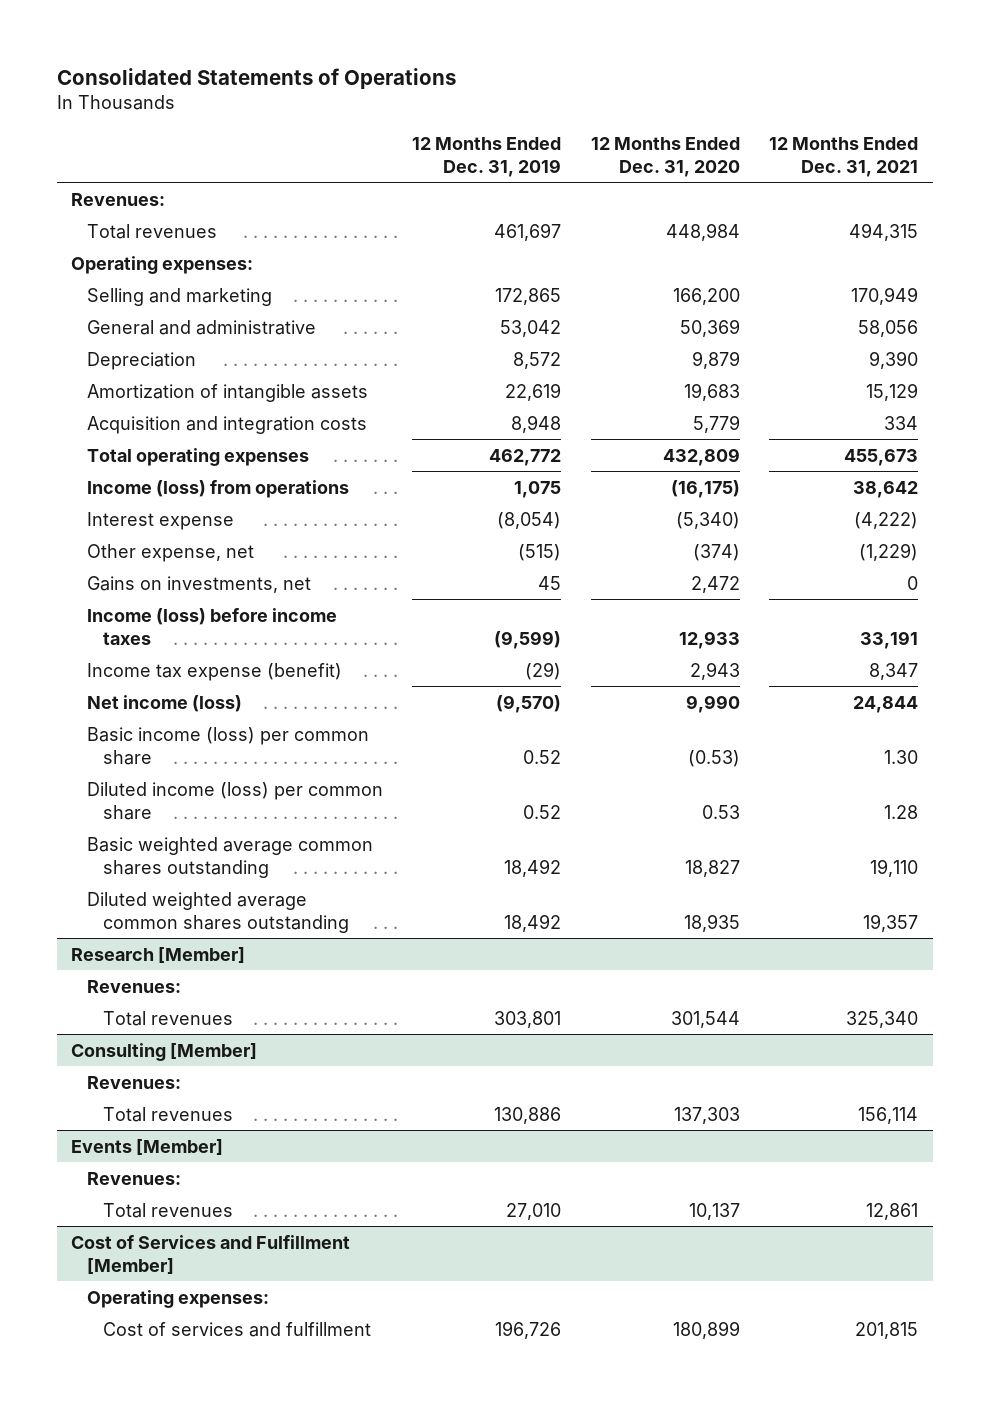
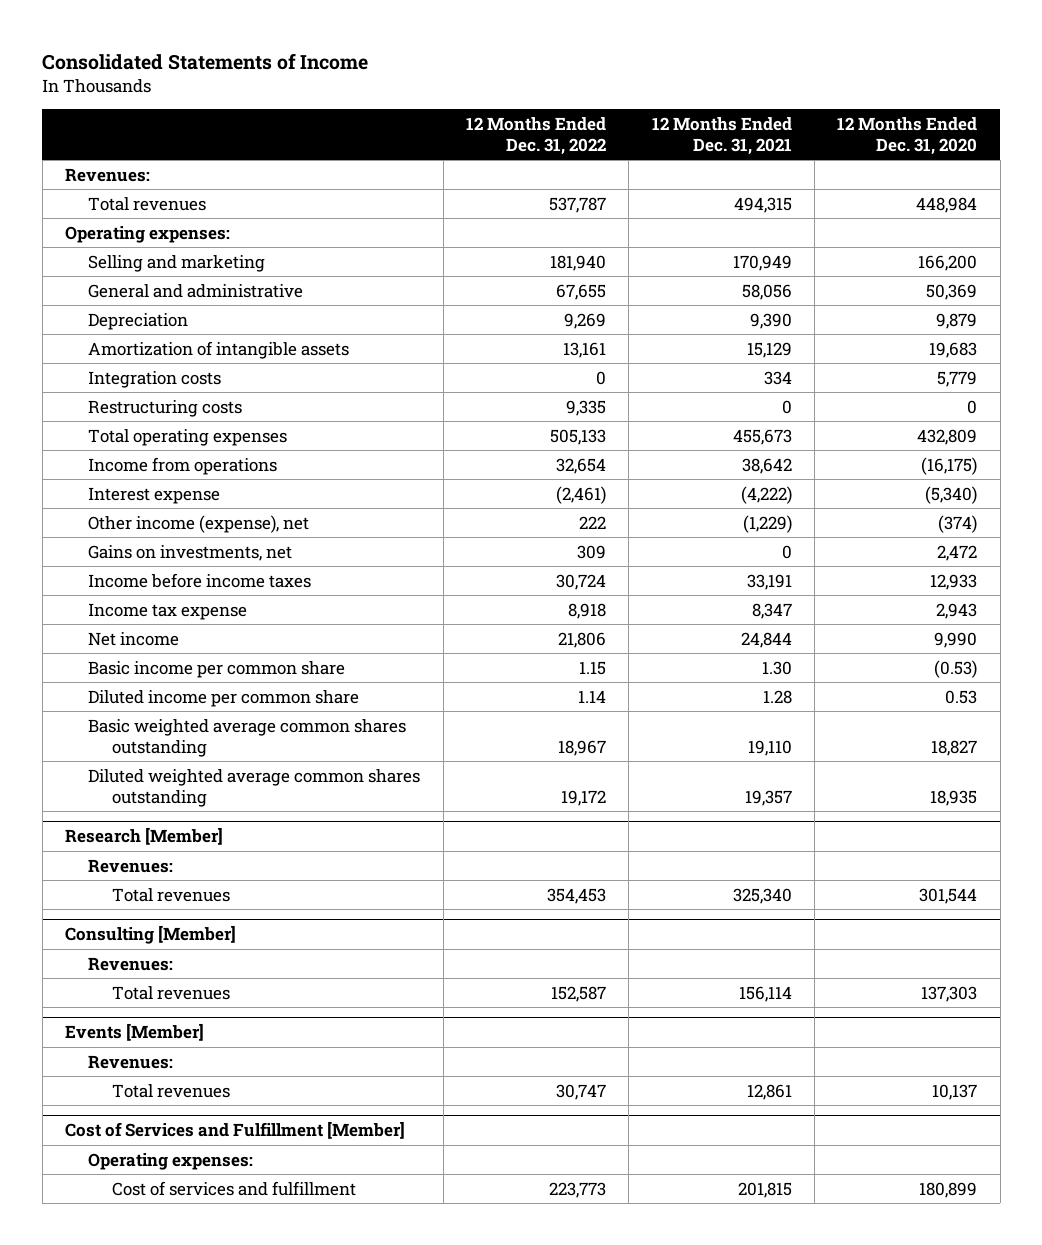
- Consolidated Statements of Operations
+ Consolidated Statements of Income
- | 12 Months Ended Dec. 31, 2019 | 12 Months Ended Dec. 31, 2020 | 12 Months Ended Dec. 31, 2021
+ | 12 Months Ended Dec. 31, 2022 | 12 Months Ended Dec. 31, 2021 | 12 Months Ended Dec. 31, 2020
- Acquisition and integration costs | 8,948 | 5,779 | 334
+ Integration costs | 0 | 334 | 5,779
+ Restructuring costs | 9,335 | 0 | 0
- Income (loss) from operations | 1,075 | (16,175) | 38,642
+ Income from operations | 32,654 | 38,642 | (16,175)
- Other expense, net | (515) | (374) | (1,229)
+ Other income (expense), net | 222 | (1,229) | (374)
- Income (loss) before income taxes | (9,599) | 12,933 | 33,191
- Income tax expense (benefit) | (29) | 2,943 | 8,347
- Net income (loss) | (9,570) | 9,990 | 24,844
- Basic income (loss) per common share | 0.52 | (0.53) | 1.30
- Diluted income (loss) per common share | 0.52 | 0.53 | 1.28
+ Income before income taxes | 30,724 | 33,191 | 12,933
+ Income tax expense | 8,918 | 8,347 | 2,943
+ Net income | 21,806 | 24,844 | 9,990
+ Basic income per common share | 1.15 | 1.30 | (0.53)
+ Diluted income per common share | 1.14 | 1.28 | 0.53

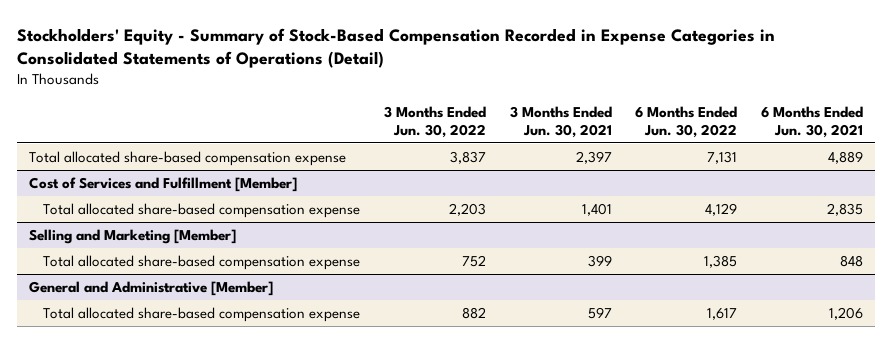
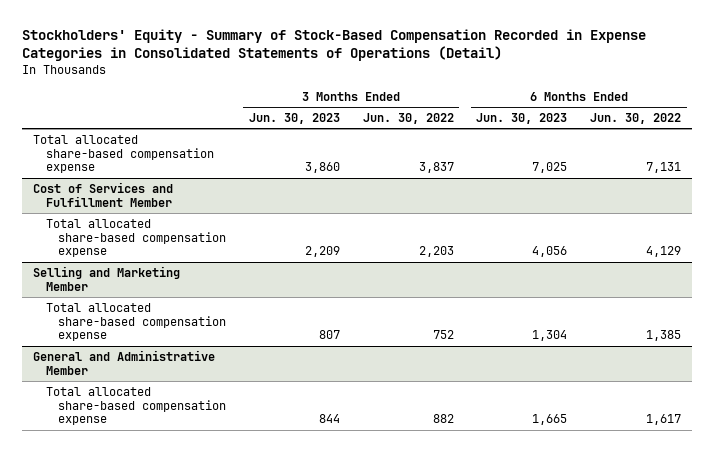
- | 3 Months Ended Jun. 30, 2022 | 3 Months Ended Jun. 30, 2021 | 6 Months Ended Jun. 30, 2022 | 6 Months Ended Jun. 30, 2021
+ | 3 Months Ended Jun. 30, 2023 | 3 Months Ended Jun. 30, 2022 | 6 Months Ended Jun. 30, 2023 | 6 Months Ended Jun. 30, 2022
- Cost of Services and Fulfillment [Member]
+ Cost of Services and Fulfillment Member
- Selling and Marketing [Member]
+ Selling and Marketing Member
- General and Administrative [Member]
+ General and Administrative Member

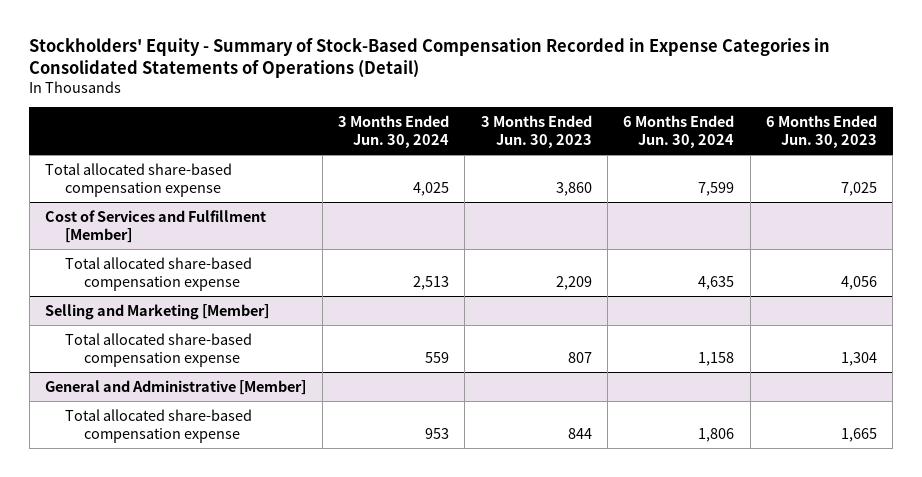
- | 3 Months Ended Jun. 30, 2023 | 3 Months Ended Jun. 30, 2022 | 6 Months Ended Jun. 30, 2023 | 6 Months Ended Jun. 30, 2022
+ | 3 Months Ended Jun. 30, 2024 | 3 Months Ended Jun. 30, 2023 | 6 Months Ended Jun. 30, 2024 | 6 Months Ended Jun. 30, 2023
- Cost of Services and Fulfillment Member
+ Cost of Services and Fulfillment [Member]
- Selling and Marketing Member
+ Selling and Marketing [Member]
- General and Administrative Member
+ General and Administrative [Member]

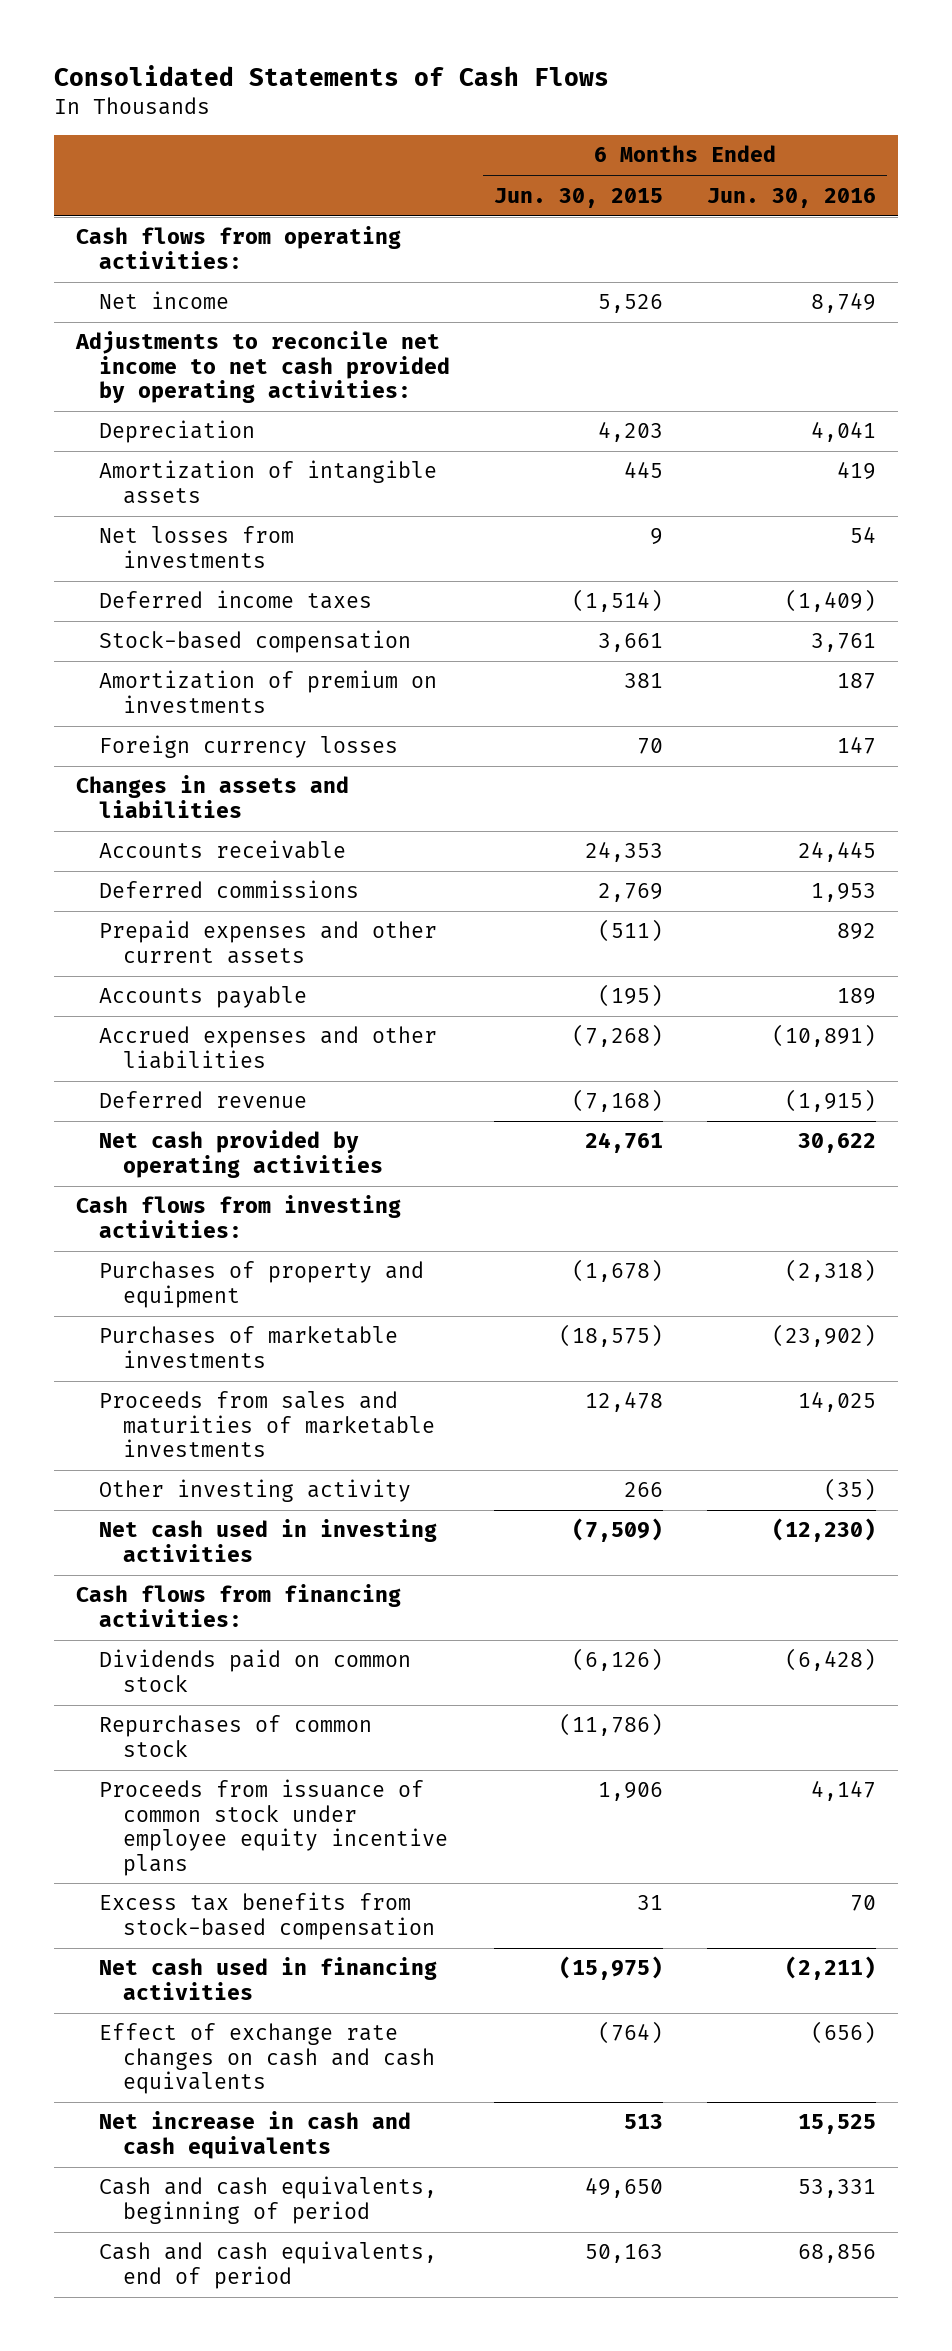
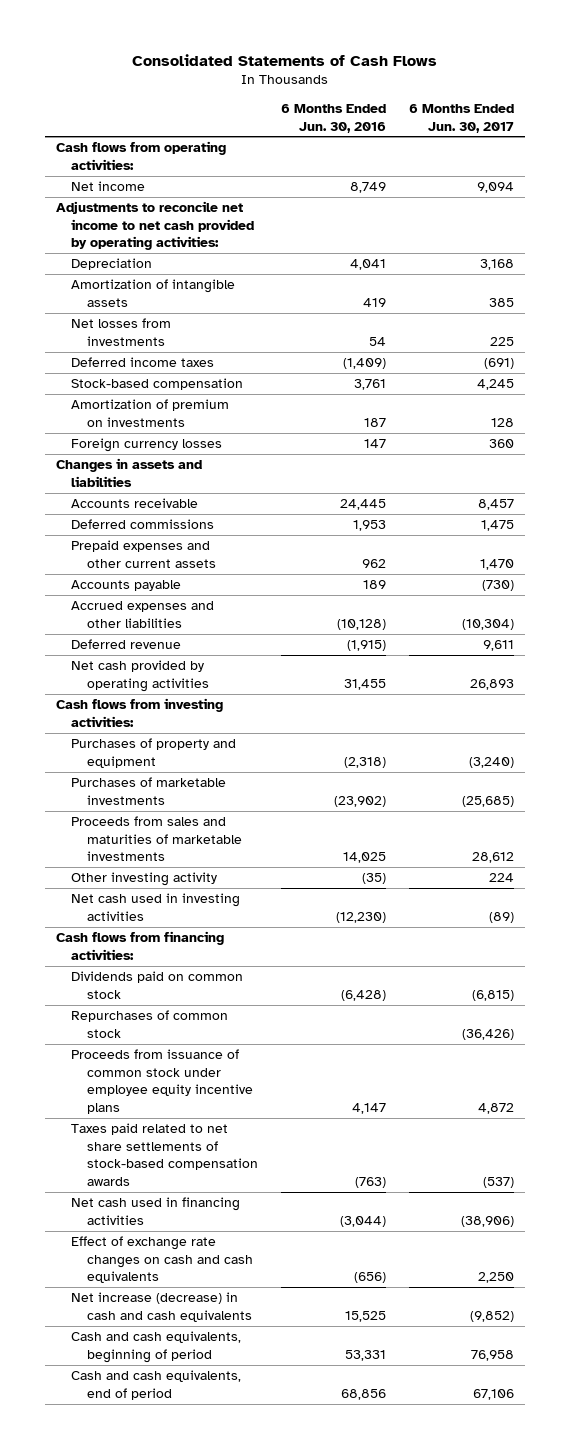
- | 6 Months Ended Jun. 30, 2015 | 6 Months Ended Jun. 30, 2016
+ | 6 Months Ended Jun. 30, 2016 | 6 Months Ended Jun. 30, 2017
- Prepaid expenses and other current assets | (511) | 892
+ Prepaid expenses and other current assets | 962 | 1,470
- Accrued expenses and other liabilities | (7,268) | (10,891)
+ Accrued expenses and other liabilities | (10,128) | (10,304)
- Net cash provided by operating activities | 24,761 | 30,622
+ Net cash provided by operating activities | 31,455 | 26,893
- Excess tax benefits from stock-based compensation | 31 | 70
- Net cash used in financing activities | (15,975) | (2,211)
+ Taxes paid related to net share settlements of stock-based compensation awards | (763) | (537)
+ Net cash used in financing activities | (3,044) | (38,906)
- Net increase in cash and cash equivalents | 513 | 15,525
+ Net increase (decrease) in cash and cash equivalents | 15,525 | (9,852)

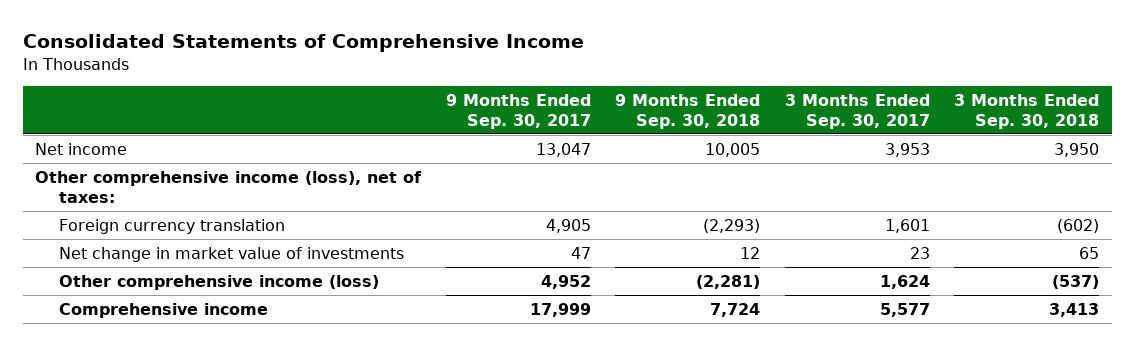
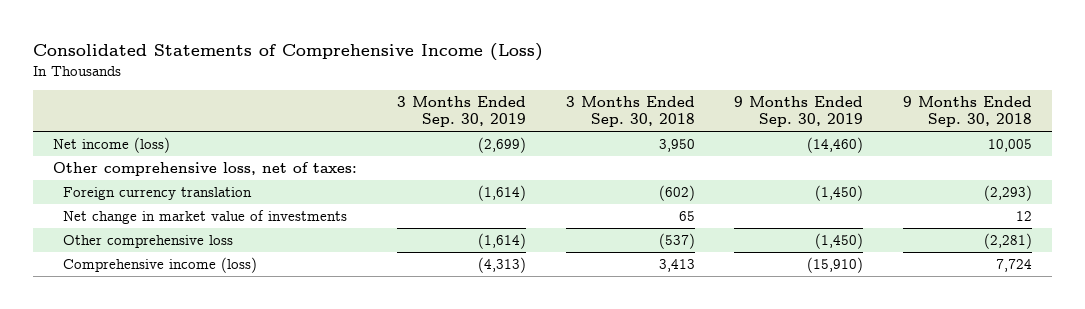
- Consolidated Statements of Comprehensive Income
+ Consolidated Statements of Comprehensive Income (Loss)
- | 9 Months Ended Sep. 30, 2017 | 9 Months Ended Sep. 30, 2018 | 3 Months Ended Sep. 30, 2017 | 3 Months Ended Sep. 30, 2018
+ | 3 Months Ended Sep. 30, 2019 | 3 Months Ended Sep. 30, 2018 | 9 Months Ended Sep. 30, 2019 | 9 Months Ended Sep. 30, 2018
- Net income | 13,047 | 10,005 | 3,953 | 3,950
- Other comprehensive income (loss), net of taxes:
+ Net income (loss) | (2,699) | 3,950 | (14,460) | 10,005
+ Other comprehensive loss, net of taxes:
- Other comprehensive income (loss) | 4,952 | (2,281) | 1,624 | (537)
- Comprehensive income | 17,999 | 7,724 | 5,577 | 3,413
+ Other comprehensive loss | (1,614) | (537) | (1,450) | (2,281)
+ Comprehensive income (loss) | (4,313) | 3,413 | (15,910) | 7,724

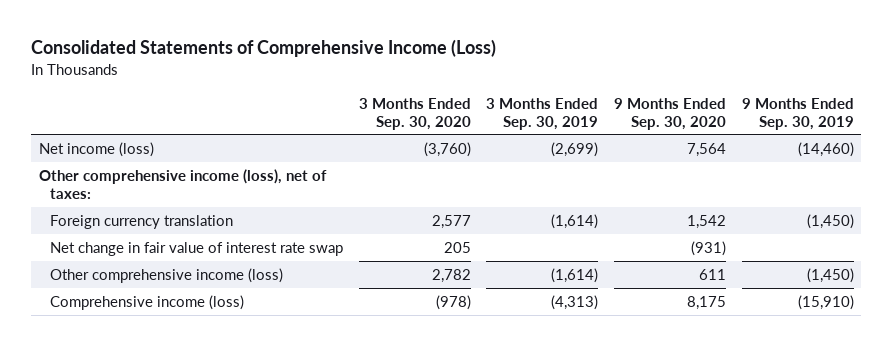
- | 3 Months Ended Sep. 30, 2019 | 3 Months Ended Sep. 30, 2018 | 9 Months Ended Sep. 30, 2019 | 9 Months Ended Sep. 30, 2018
+ | 3 Months Ended Sep. 30, 2020 | 3 Months Ended Sep. 30, 2019 | 9 Months Ended Sep. 30, 2020 | 9 Months Ended Sep. 30, 2019
- Other comprehensive loss, net of taxes:
+ Other comprehensive income (loss), net of taxes:
- Net change in market value of investments | | 65 | | 12
- Other comprehensive loss | (1,614) | (537) | (1,450) | (2,281)
+ Net change in fair value of interest rate swap | 205 | | (931) |
+ Other comprehensive income (loss) | 2,782 | (1,614) | 611 | (1,450)

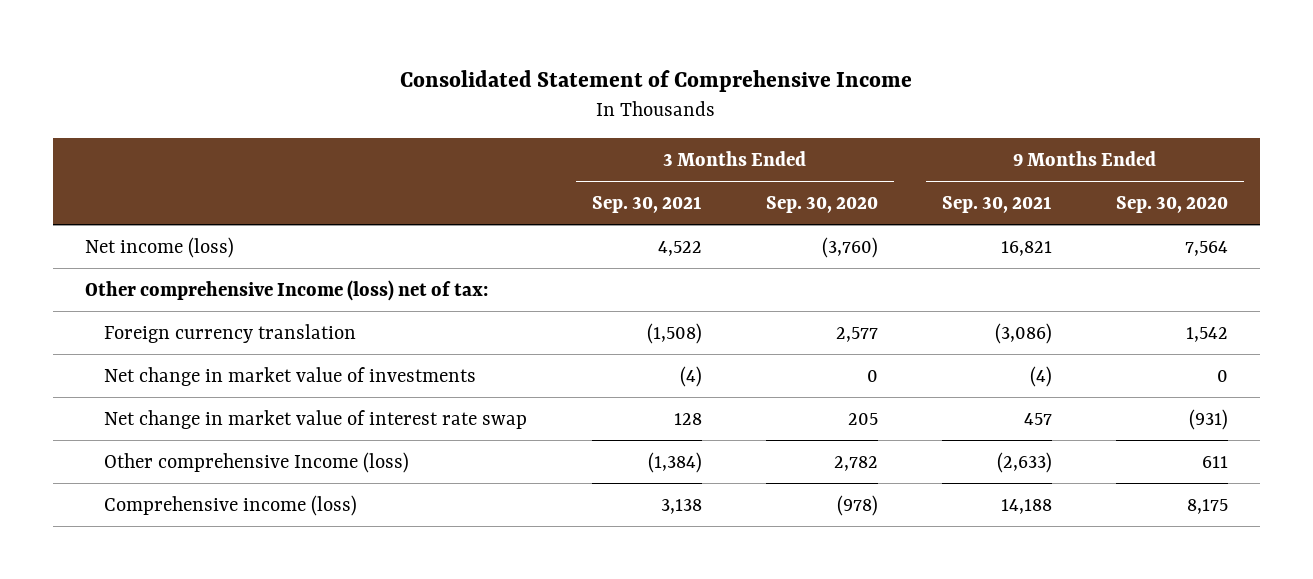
- Consolidated Statements of Comprehensive Income (Loss)
+ Consolidated Statement of Comprehensive Income
- | 3 Months Ended Sep. 30, 2020 | 3 Months Ended Sep. 30, 2019 | 9 Months Ended Sep. 30, 2020 | 9 Months Ended Sep. 30, 2019
+ | 3 Months Ended Sep. 30, 2021 | 3 Months Ended Sep. 30, 2020 | 9 Months Ended Sep. 30, 2021 | 9 Months Ended Sep. 30, 2020
- Other comprehensive income (loss), net of taxes:
+ Other comprehensive Income (loss) net of tax:
- Net change in fair value of interest rate swap | 205 | | (931) |
- Other comprehensive income (loss) | 2,782 | (1,614) | 611 | (1,450)
+ Net change in market value of investments | (4) | 0 | (4) | 0
+ Net change in market value of interest rate swap | 128 | 205 | 457 | (931)
+ Other comprehensive Income (loss) | (1,384) | 2,782 | (2,633) | 611

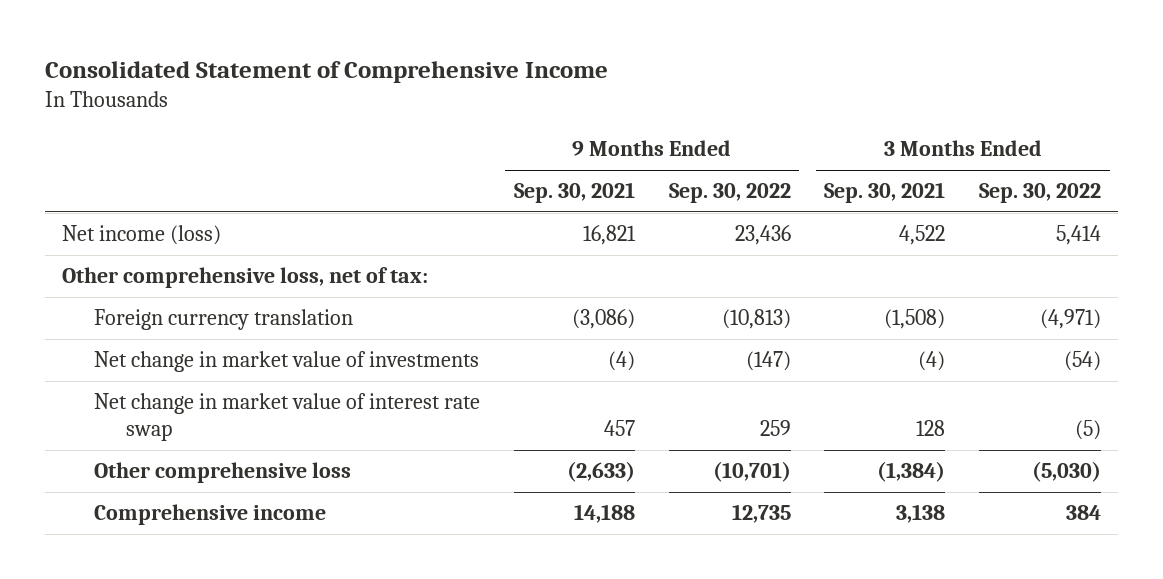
- | 3 Months Ended Sep. 30, 2021 | 3 Months Ended Sep. 30, 2020 | 9 Months Ended Sep. 30, 2021 | 9 Months Ended Sep. 30, 2020
+ | 9 Months Ended Sep. 30, 2021 | 9 Months Ended Sep. 30, 2022 | 3 Months Ended Sep. 30, 2021 | 3 Months Ended Sep. 30, 2022
- Other comprehensive Income (loss) net of tax:
+ Other comprehensive loss, net of tax:
- Other comprehensive Income (loss) | (1,384) | 2,782 | (2,633) | 611
- Comprehensive income (loss) | 3,138 | (978) | 14,188 | 8,175
+ Other comprehensive loss | (2,633) | (10,701) | (1,384) | (5,030)
+ Comprehensive income | 14,188 | 12,735 | 3,138 | 384

